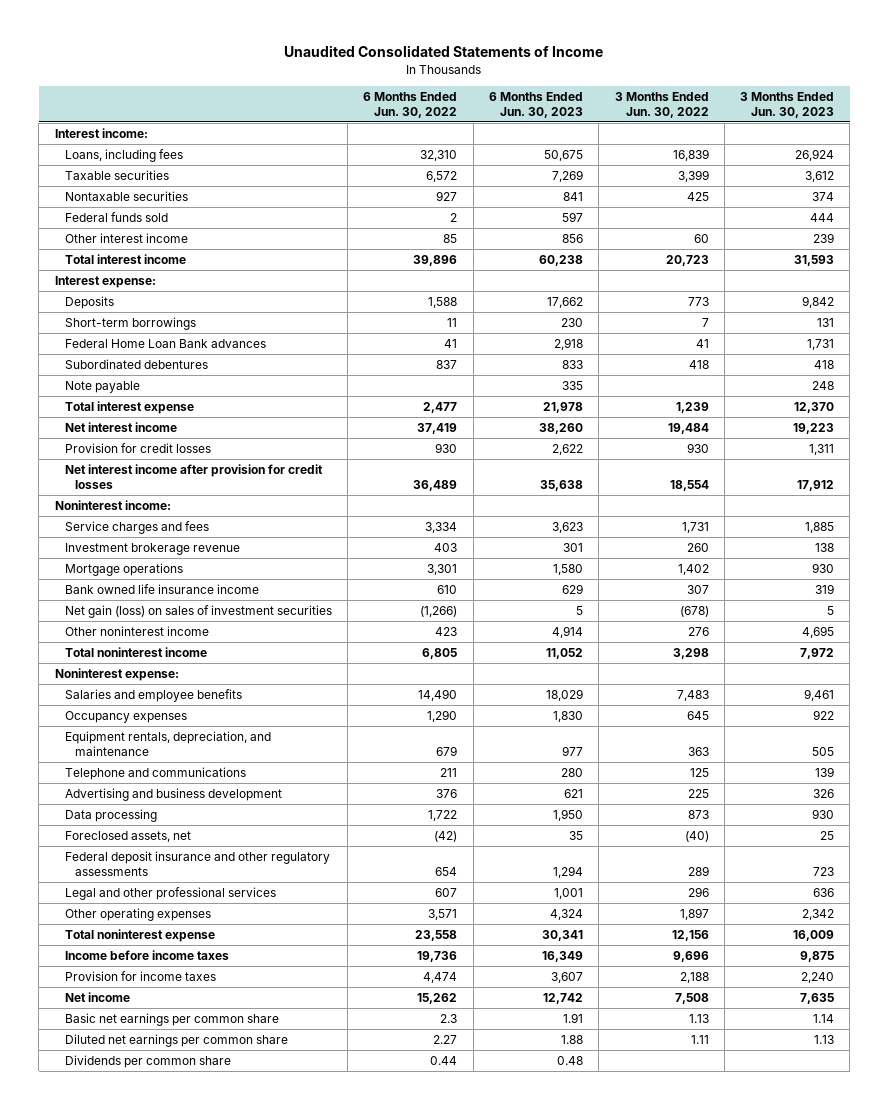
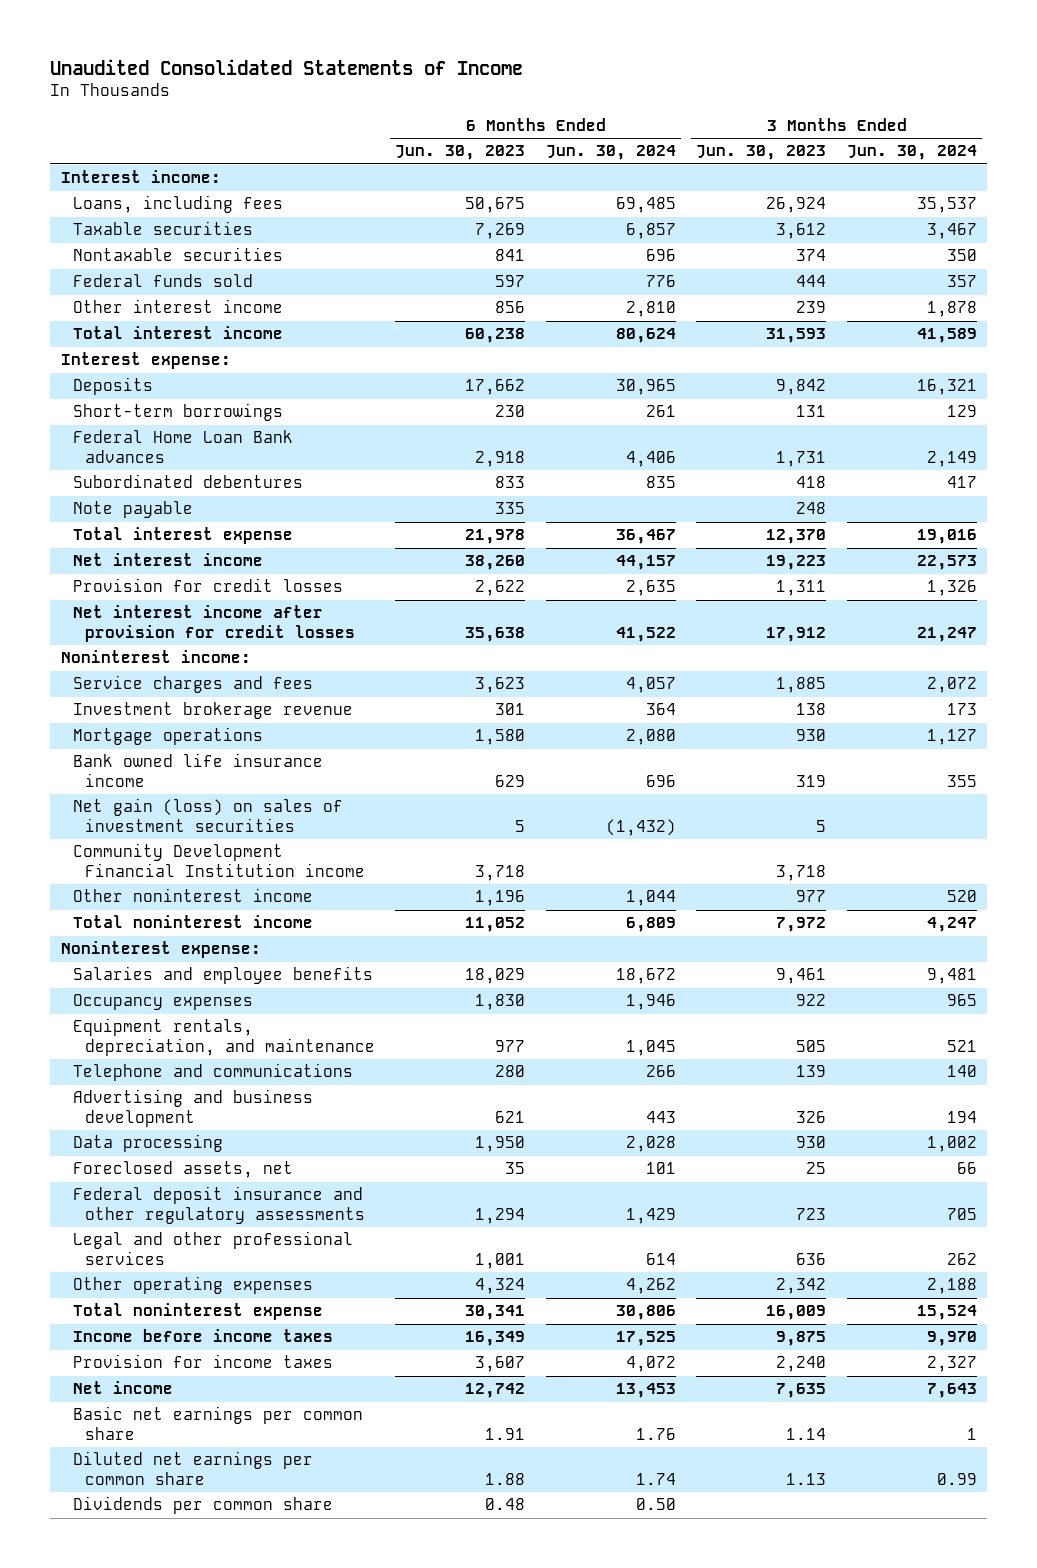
- | 6 Months Ended Jun. 30, 2022 | 6 Months Ended Jun. 30, 2023 | 3 Months Ended Jun. 30, 2022 | 3 Months Ended Jun. 30, 2023
+ | 6 Months Ended Jun. 30, 2023 | 6 Months Ended Jun. 30, 2024 | 3 Months Ended Jun. 30, 2023 | 3 Months Ended Jun. 30, 2024
- Other noninterest income | 423 | 4,914 | 276 | 4,695
+ Community Development Financial Institution income | 3,718 | | 3,718 |
+ Other noninterest income | 1,196 | 1,044 | 977 | 520

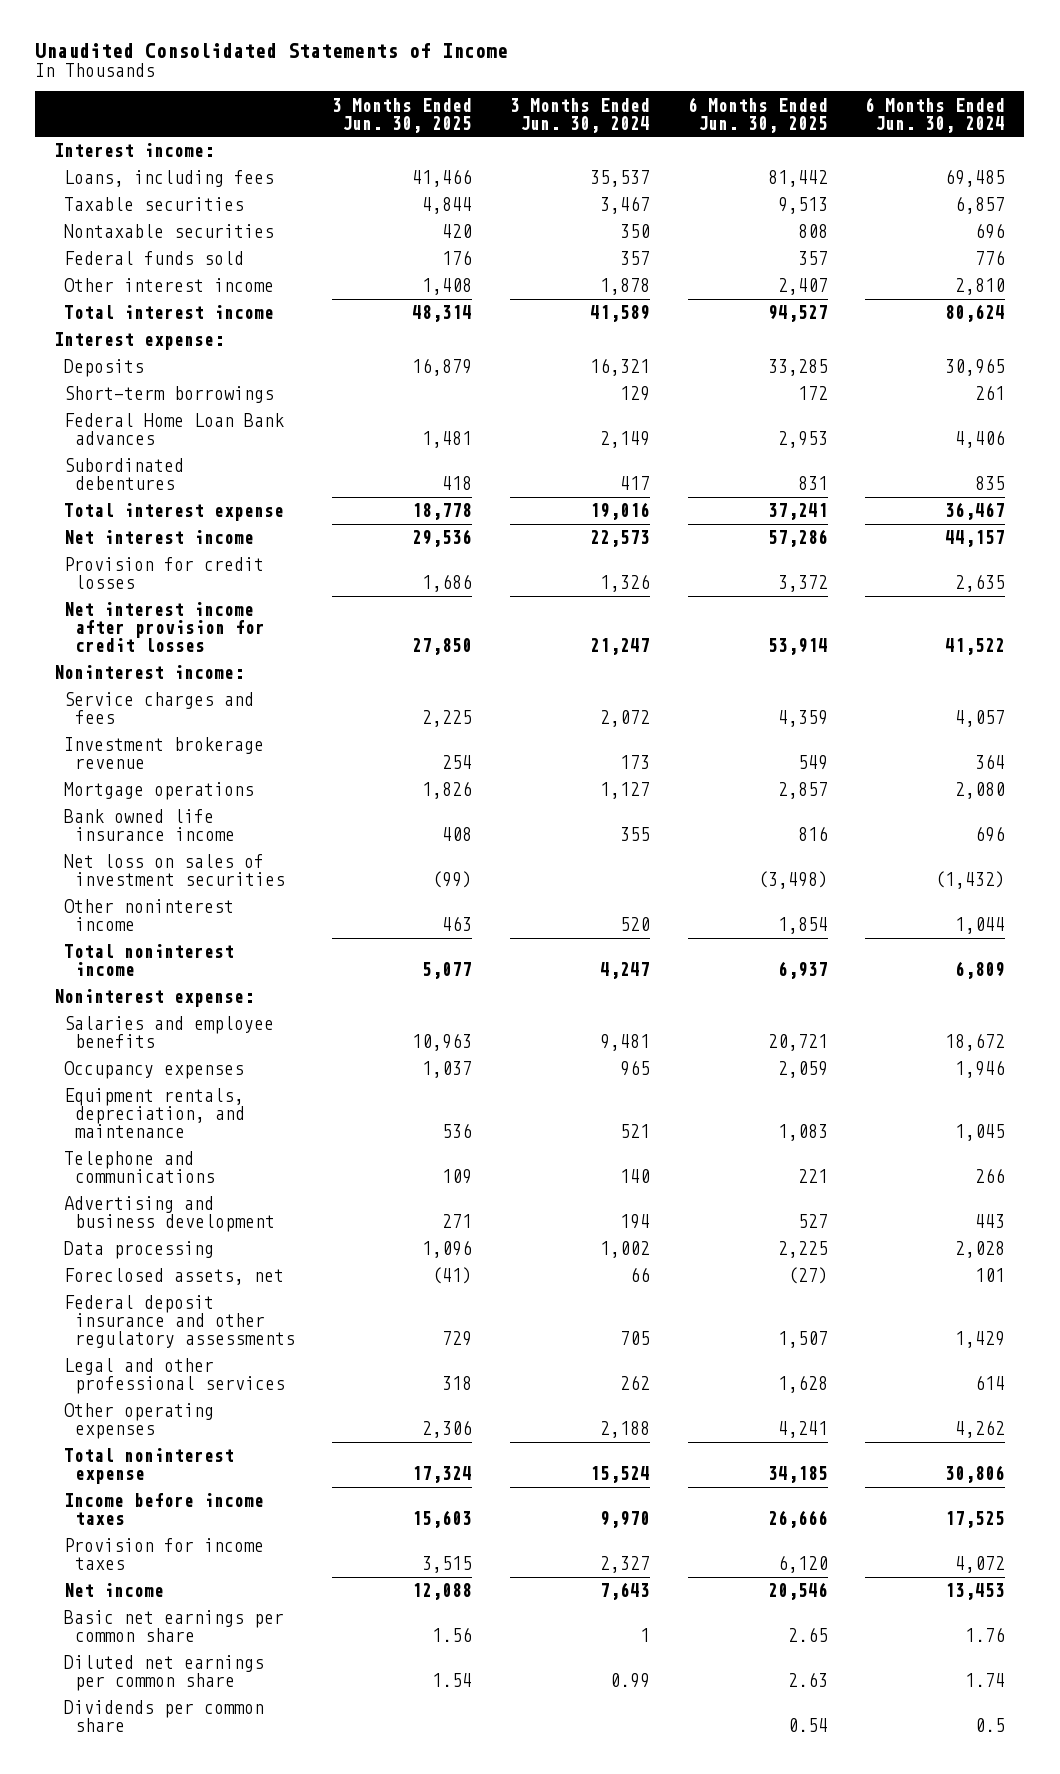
- | 6 Months Ended Jun. 30, 2023 | 6 Months Ended Jun. 30, 2024 | 3 Months Ended Jun. 30, 2023 | 3 Months Ended Jun. 30, 2024
+ | 3 Months Ended Jun. 30, 2025 | 3 Months Ended Jun. 30, 2024 | 6 Months Ended Jun. 30, 2025 | 6 Months Ended Jun. 30, 2024
- Note payable | 335 | | 248 |
- Net gain (loss) on sales of investment securities | 5 | (1,432) | 5 |
- Community Development Financial Institution income | 3,718 | | 3,718 |
+ Net loss on sales of investment securities | (99) | | (3,498) | (1,432)
- Dividends per common share | 0.48 | 0.50 | |
+ Dividends per common share | | | 0.54 | 0.5

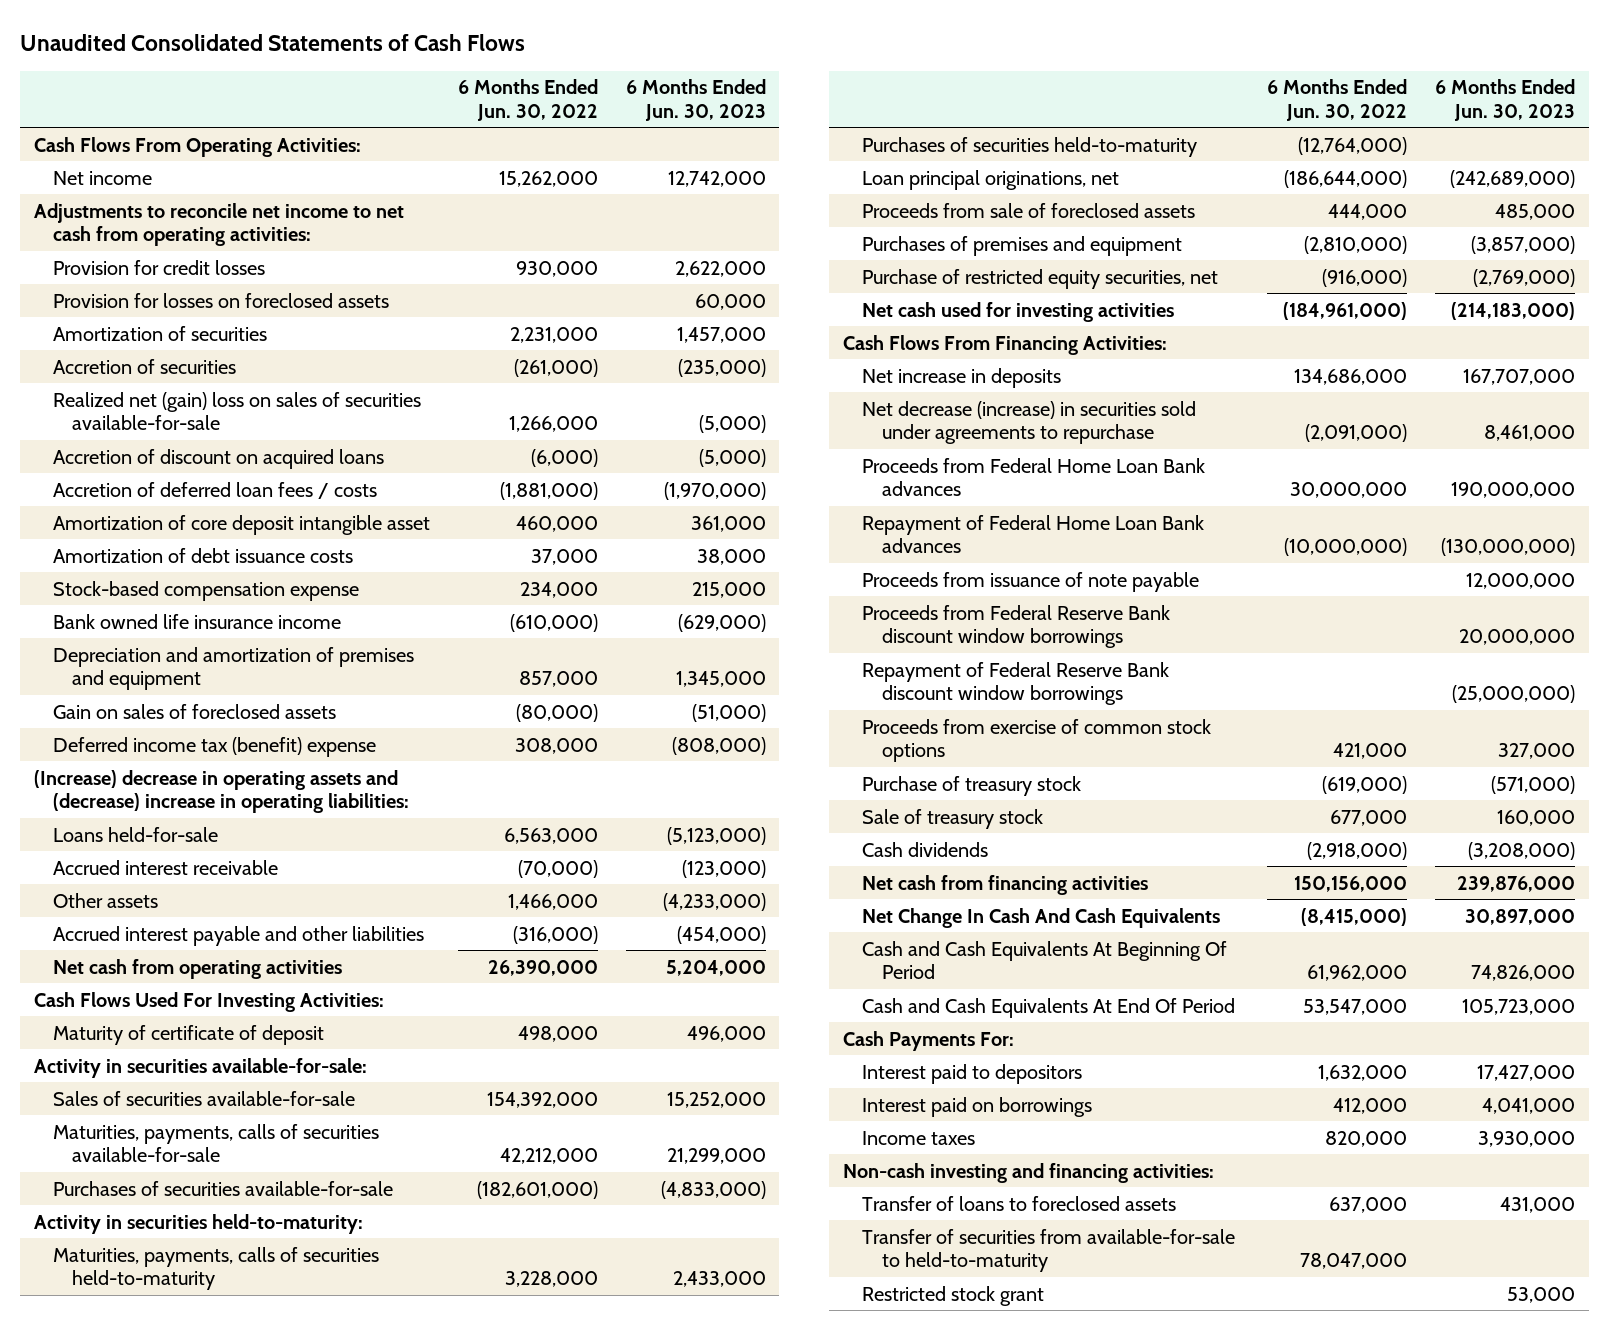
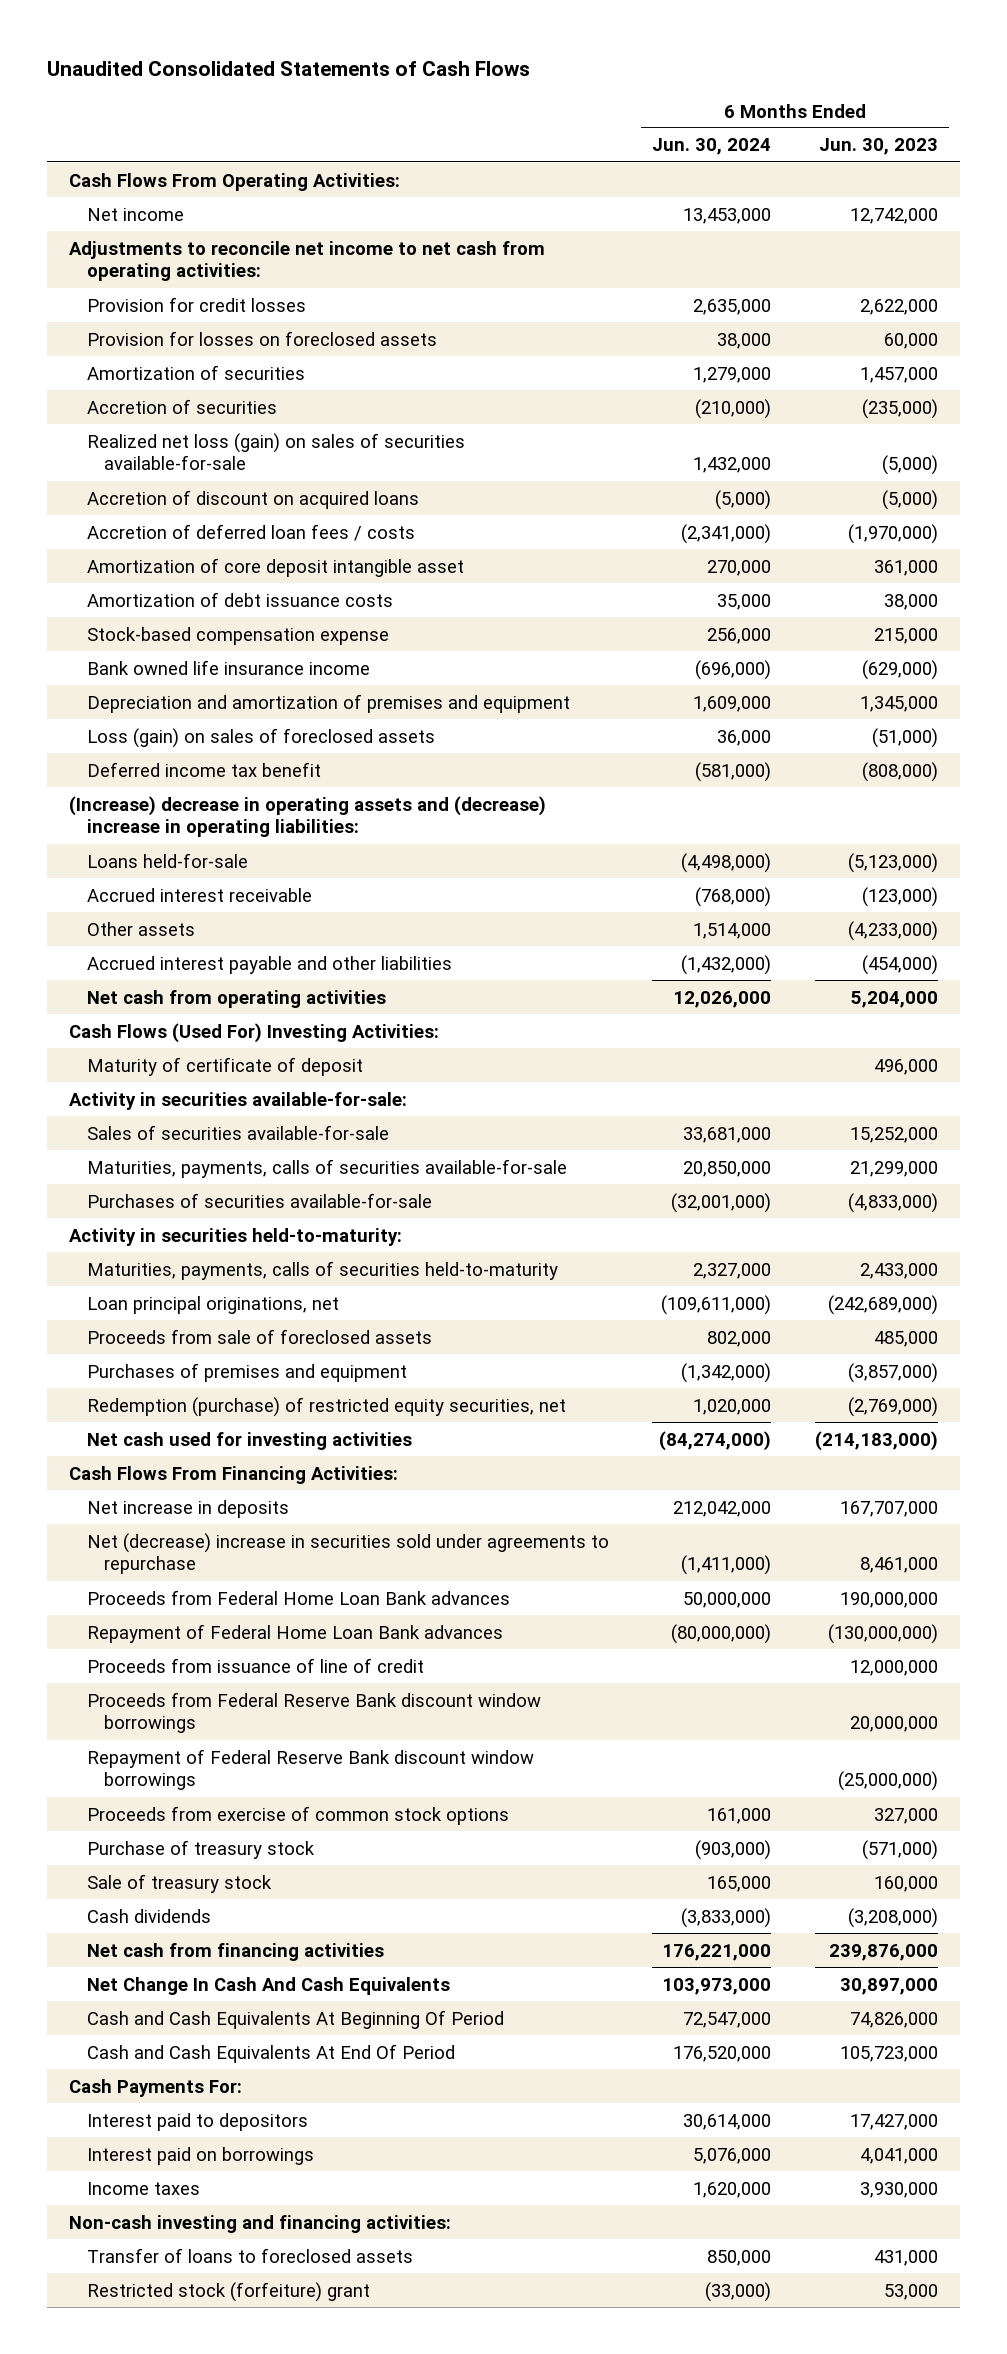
- | 6 Months Ended Jun. 30, 2022 | 6 Months Ended Jun. 30, 2023
+ | 6 Months Ended Jun. 30, 2024 | 6 Months Ended Jun. 30, 2023
- Realized net (gain) loss on sales of securities available-for-sale | 1,266,000 | (5,000)
+ Realized net loss (gain) on sales of securities available-for-sale | 1,432,000 | (5,000)
- Gain on sales of foreclosed assets | (80,000) | (51,000)
- Deferred income tax (benefit) expense | 308,000 | (808,000)
+ Loss (gain) on sales of foreclosed assets | 36,000 | (51,000)
+ Deferred income tax benefit | (581,000) | (808,000)
- Cash Flows Used For Investing Activities:
+ Cash Flows (Used For) Investing Activities:
- Purchases of securities held-to-maturity | (12,764,000) |
- Purchase of restricted equity securities, net | (916,000) | (2,769,000)
+ Redemption (purchase) of restricted equity securities, net | 1,020,000 | (2,769,000)
- Net decrease (increase) in securities sold under agreements to repurchase | (2,091,000) | 8,461,000
+ Net (decrease) increase in securities sold under agreements to repurchase | (1,411,000) | 8,461,000
- Proceeds from issuance of note payable | | 12,000,000
+ Proceeds from issuance of line of credit | | 12,000,000
- Transfer of securities from available-for-sale to held-to-maturity | 78,047,000 |
- Restricted stock grant | | 53,000
+ Restricted stock (forfeiture) grant | (33,000) | 53,000

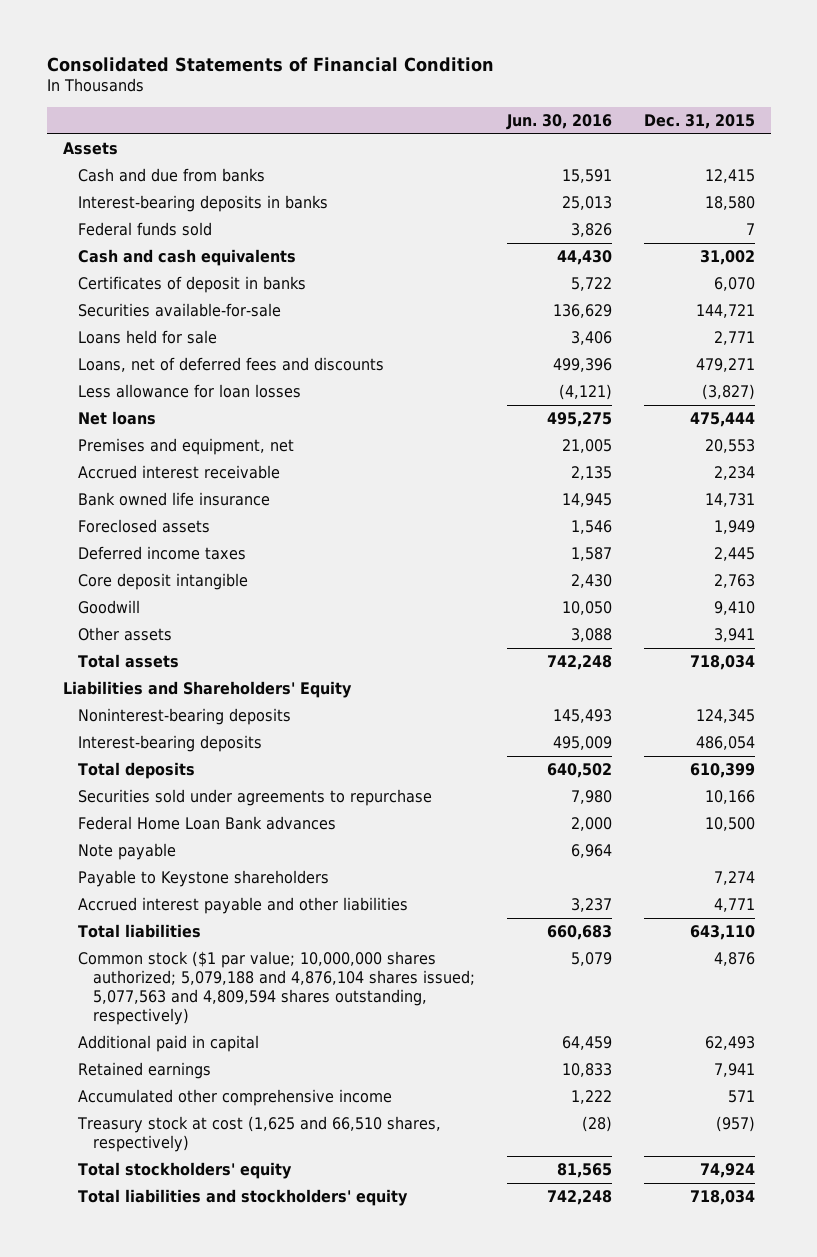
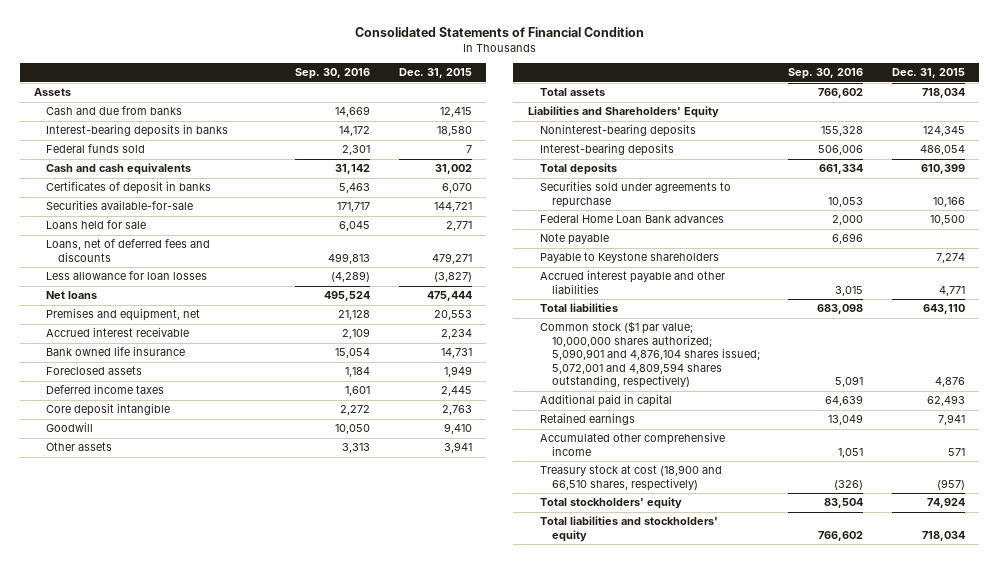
- | Jun. 30, 2016 | Dec. 31, 2015
+ | Sep. 30, 2016 | Dec. 31, 2015
- Common stock ($1 par value; 10,000,000 shares authorized; 5,079,188 and 4,876,104 shares issued; 5,077,563 and 4,809,594 shares outstanding, respectively) | 5,079 | 4,876
+ Common stock ($1 par value; 10,000,000 shares authorized; 5,090,901 and 4,876,104 shares issued; 5,072,001 and 4,809,594 shares outstanding, respectively) | 5,091 | 4,876
- Treasury stock at cost (1,625 and 66,510 shares, respectively) | (28) | (957)
+ Treasury stock at cost (18,900 and 66,510 shares, respectively) | (326) | (957)

